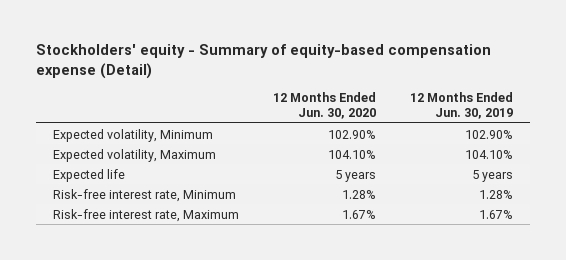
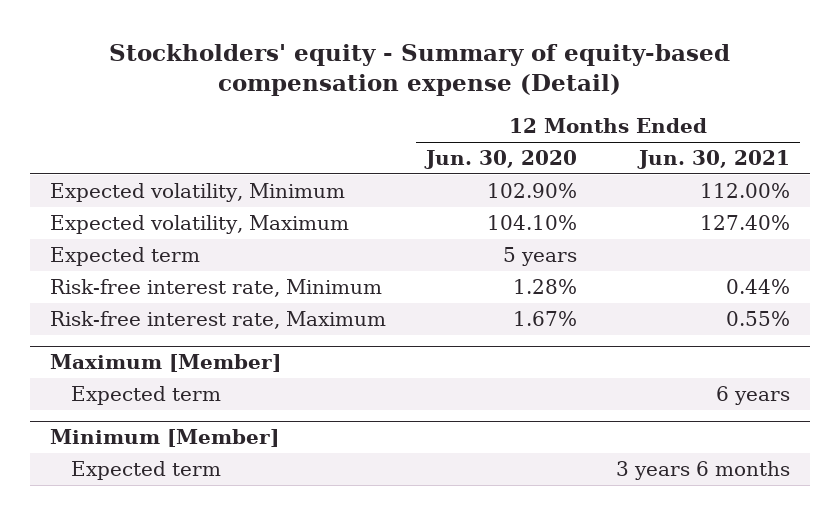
- | 12 Months Ended Jun. 30, 2020 | 12 Months Ended Jun. 30, 2019
+ | 12 Months Ended Jun. 30, 2020 | 12 Months Ended Jun. 30, 2021
- Expected life | 5 years | 5 years
+ Expected term | 5 years |
+ Maximum [Member]
+ Expected term | | 6 years
+ Minimum [Member]
+ Expected term | | 3 years 6 months

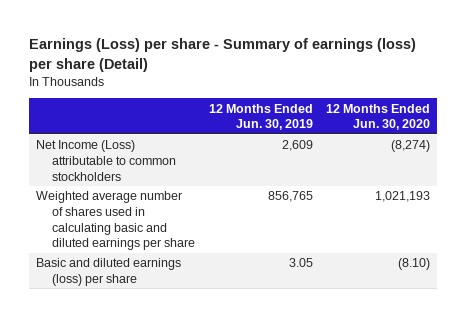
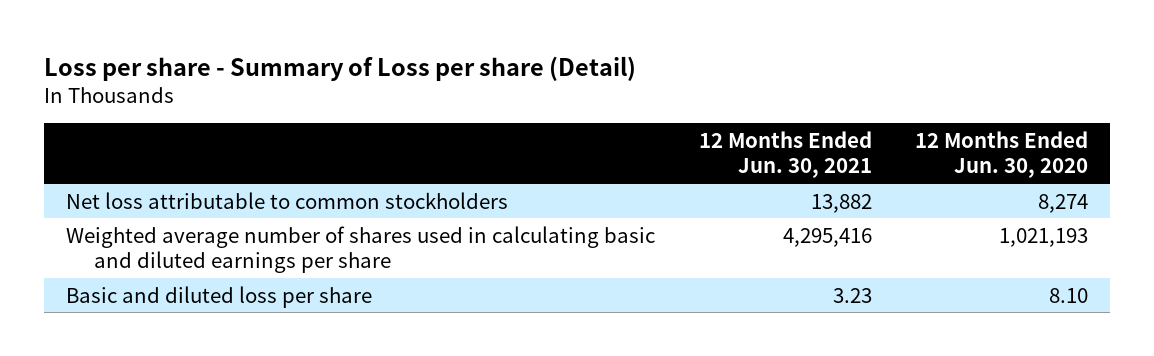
- Earnings (Loss) per share - Summary of earnings (loss) per share (Detail)
+ Loss per share - Summary of Loss per share (Detail)
- | 12 Months Ended Jun. 30, 2019 | 12 Months Ended Jun. 30, 2020
+ | 12 Months Ended Jun. 30, 2021 | 12 Months Ended Jun. 30, 2020
- Net Income (Loss) attributable to common stockholders | 2,609 | (8,274)
+ Net loss attributable to common stockholders | 13,882 | 8,274
- Basic and diluted earnings (loss) per share | 3.05 | (8.10)
+ Basic and diluted loss per share | 3.23 | 8.10

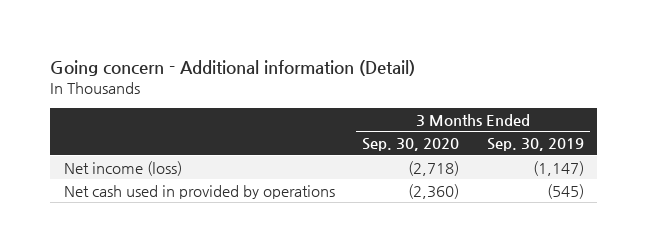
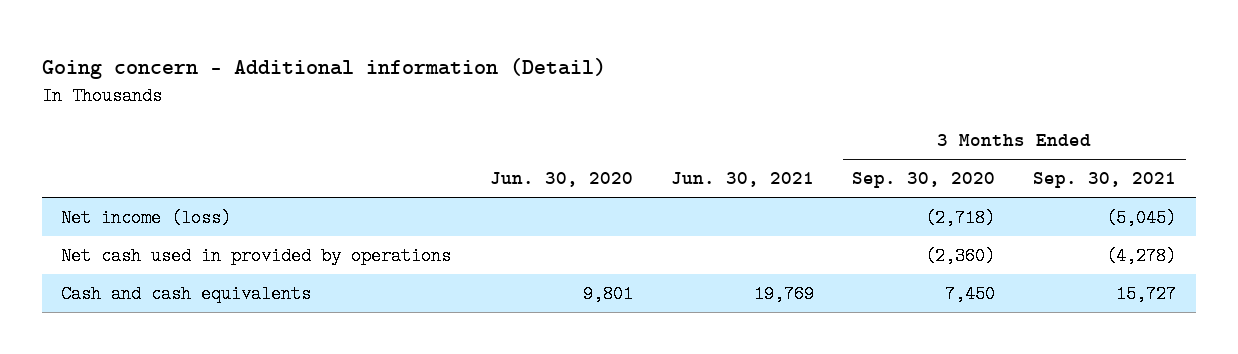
- | 3 Months Ended Sep. 30, 2020 | 3 Months Ended Sep. 30, 2019
+ | Jun. 30, 2020 | Jun. 30, 2021 | 3 Months Ended Sep. 30, 2020 | 3 Months Ended Sep. 30, 2021
+ Cash and cash equivalents | 9,801 | 19,769 | 7,450 | 15,727

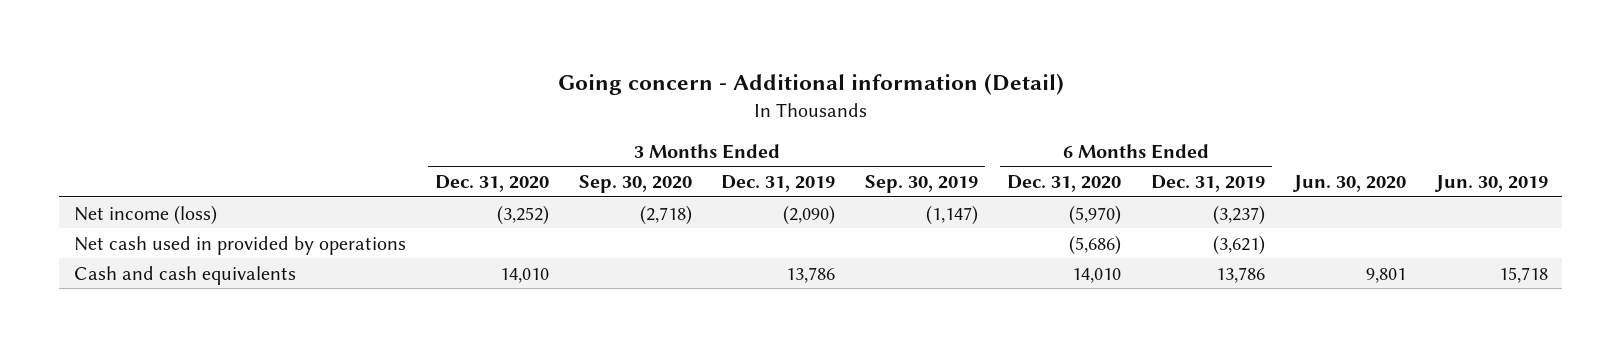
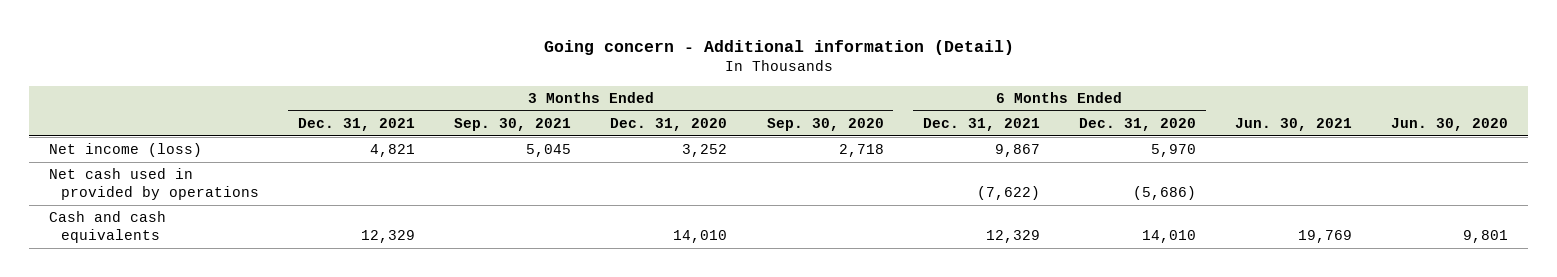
- | 3 Months Ended Dec. 31, 2020 | 3 Months Ended Sep. 30, 2020 | 3 Months Ended Dec. 31, 2019 | 3 Months Ended Sep. 30, 2019 | 6 Months Ended Dec. 31, 2020 | 6 Months Ended Dec. 31, 2019 | Jun. 30, 2020 | Jun. 30, 2019
+ | 3 Months Ended Dec. 31, 2021 | 3 Months Ended Sep. 30, 2021 | 3 Months Ended Dec. 31, 2020 | 3 Months Ended Sep. 30, 2020 | 6 Months Ended Dec. 31, 2021 | 6 Months Ended Dec. 31, 2020 | Jun. 30, 2021 | Jun. 30, 2020
- Net income (loss) | (3,252) | (2,718) | (2,090) | (1,147) | (5,970) | (3,237) | |
+ Net income (loss) | 4,821 | 5,045 | 3,252 | 2,718 | 9,867 | 5,970 | |

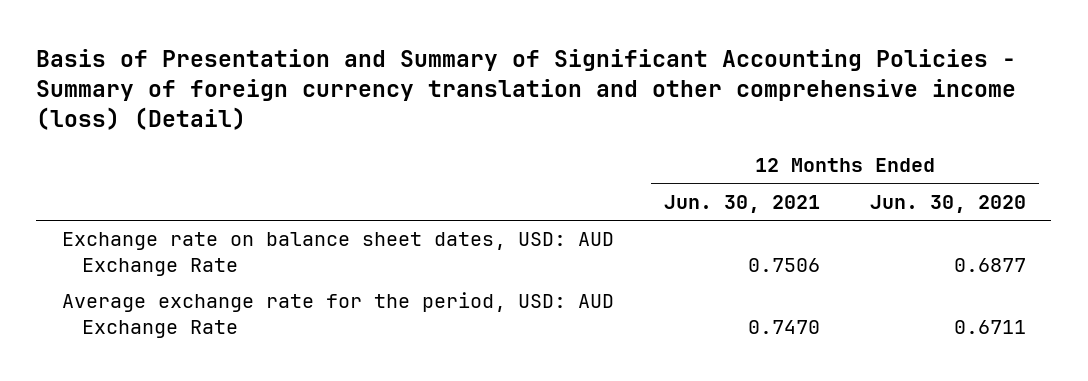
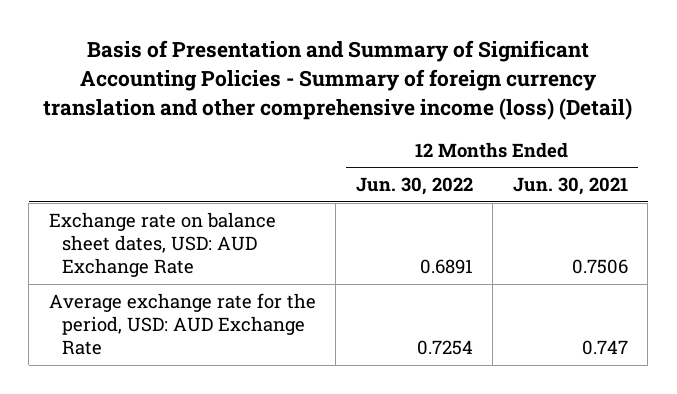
- | 12 Months Ended Jun. 30, 2021 | 12 Months Ended Jun. 30, 2020
+ | 12 Months Ended Jun. 30, 2022 | 12 Months Ended Jun. 30, 2021
- Average exchange rate for the period, USD: AUD Exchange Rate | 0.7470 | 0.6711
+ Average exchange rate for the period, USD: AUD Exchange Rate | 0.7254 | 0.747

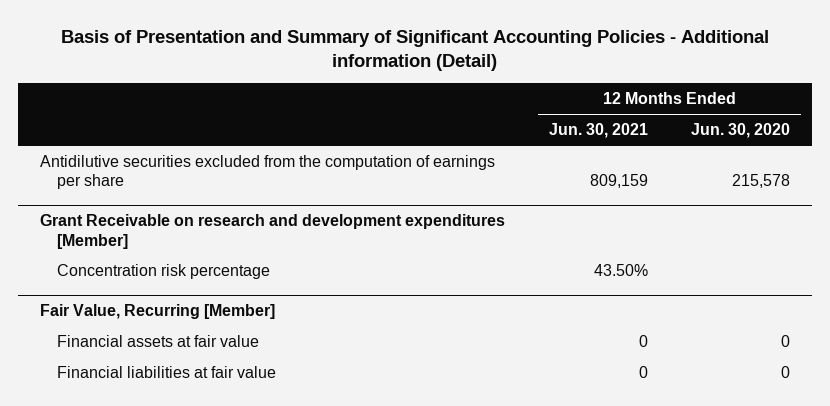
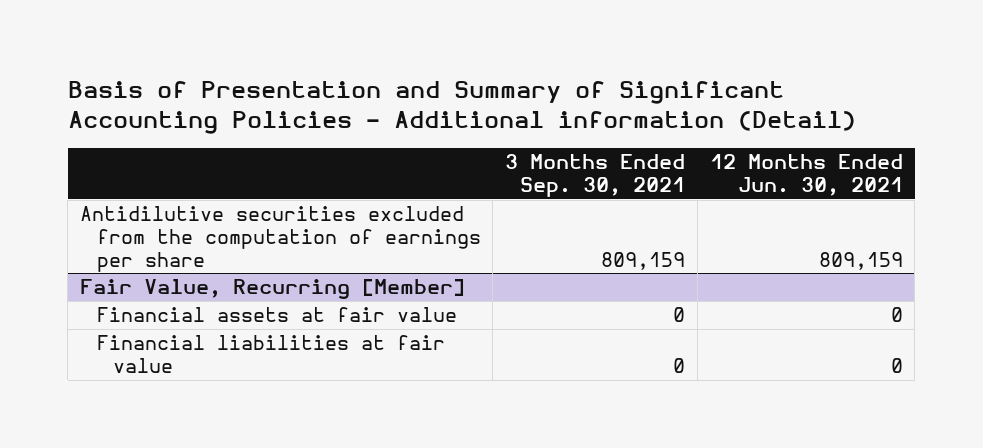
- | 12 Months Ended Jun. 30, 2021 | 12 Months Ended Jun. 30, 2020
+ | 3 Months Ended Sep. 30, 2021 | 12 Months Ended Jun. 30, 2021
- Grant Receivable on research and development expenditures [Member]
- Concentration risk percentage | 43.50% |

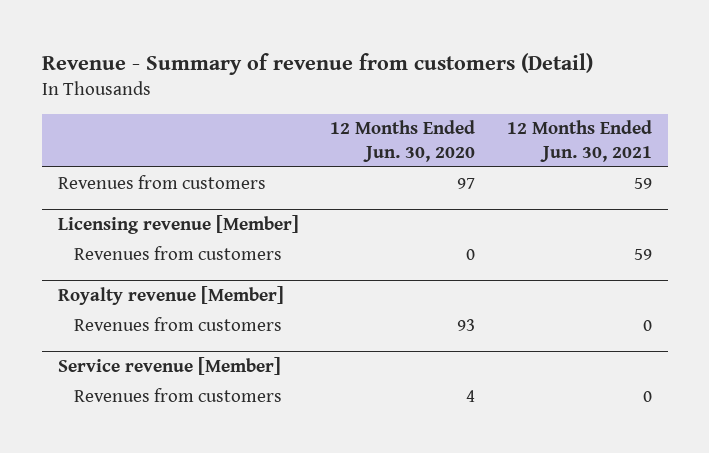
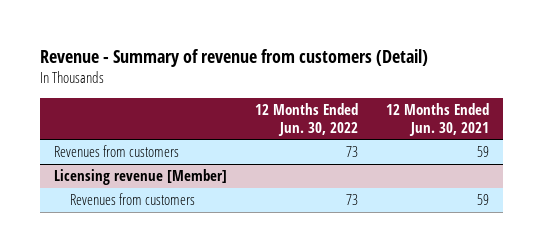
- | 12 Months Ended Jun. 30, 2020 | 12 Months Ended Jun. 30, 2021
+ | 12 Months Ended Jun. 30, 2022 | 12 Months Ended Jun. 30, 2021
- Royalty revenue [Member]
- Revenues from customers | 93 | 0
- Service revenue [Member]
- Revenues from customers | 4 | 0

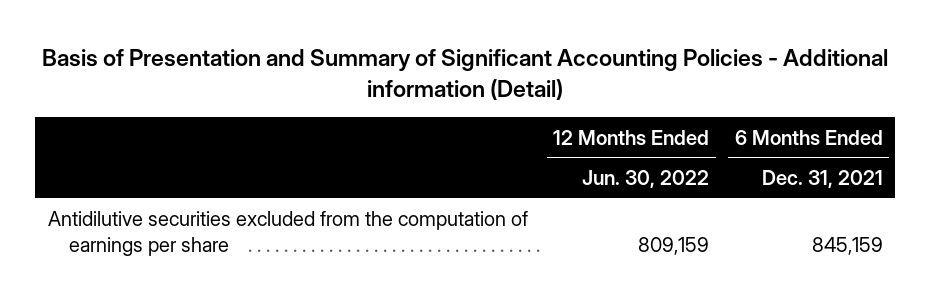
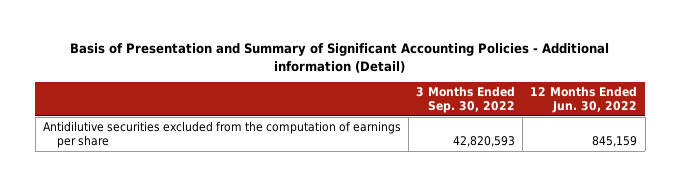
- | 12 Months Ended Jun. 30, 2022 | 6 Months Ended Dec. 31, 2021
+ | 3 Months Ended Sep. 30, 2022 | 12 Months Ended Jun. 30, 2022
- Antidilutive securities excluded from the computation of earnings per share | 809,159 | 845,159
+ Antidilutive securities excluded from the computation of earnings per share | 42,820,593 | 845,159

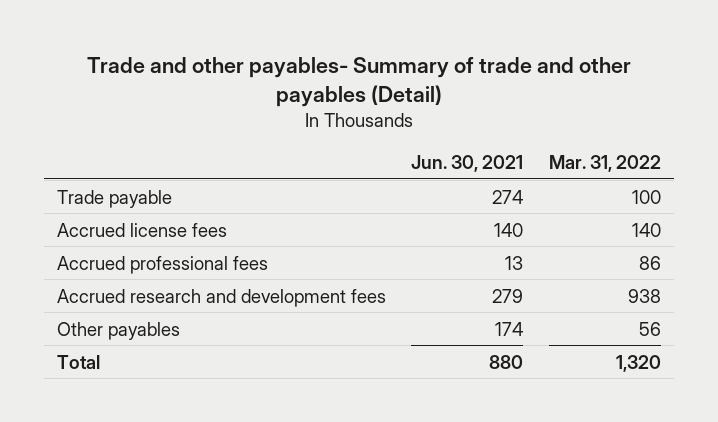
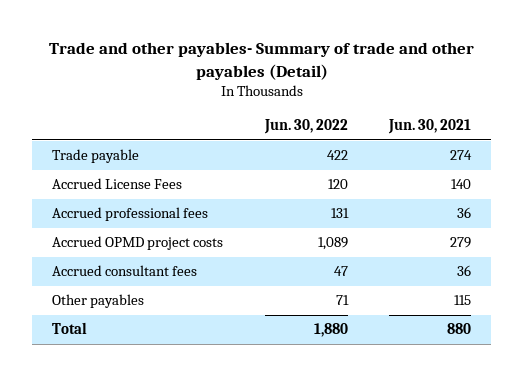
- | Jun. 30, 2021 | Mar. 31, 2022
+ | Jun. 30, 2022 | Jun. 30, 2021
- Accrued license fees | 140 | 140
- Accrued professional fees | 13 | 86
- Accrued research and development fees | 279 | 938
- Other payables | 174 | 56
+ Accrued License Fees | 120 | 140
+ Accrued professional fees | 131 | 36
+ Accrued OPMD project costs | 1,089 | 279
+ Accrued consultant fees | 47 | 36
+ Other payables | 71 | 115

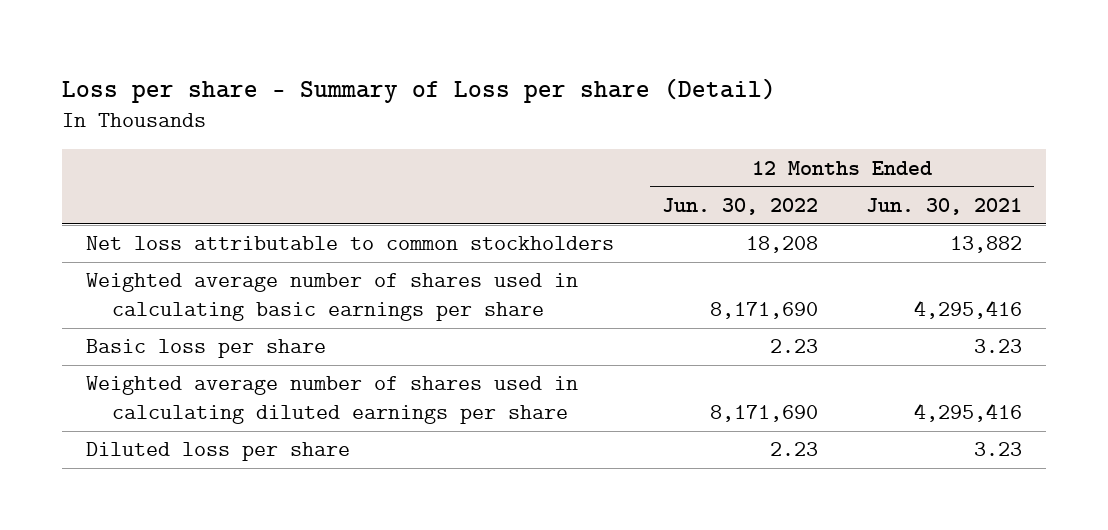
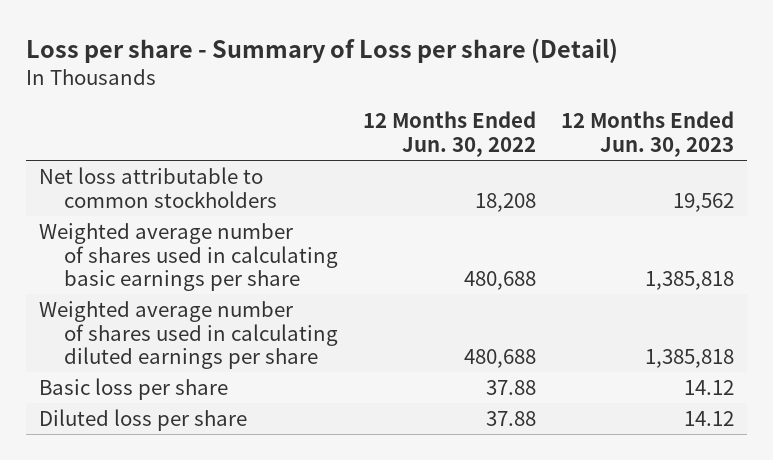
- | 12 Months Ended Jun. 30, 2022 | 12 Months Ended Jun. 30, 2021
+ | 12 Months Ended Jun. 30, 2022 | 12 Months Ended Jun. 30, 2023
- Weighted average number of shares used in calculating basic earnings per share | 8,171,690 | 4,295,416
- Basic loss per share | 2.23 | 3.23
- Weighted average number of shares used in calculating diluted earnings per share | 8,171,690 | 4,295,416
- Diluted loss per share | 2.23 | 3.23
+ Weighted average number of shares used in calculating basic earnings per share | 480,688 | 1,385,818
+ Weighted average number of shares used in calculating diluted earnings per share | 480,688 | 1,385,818
+ Basic loss per share | 37.88 | 14.12
+ Diluted loss per share | 37.88 | 14.12

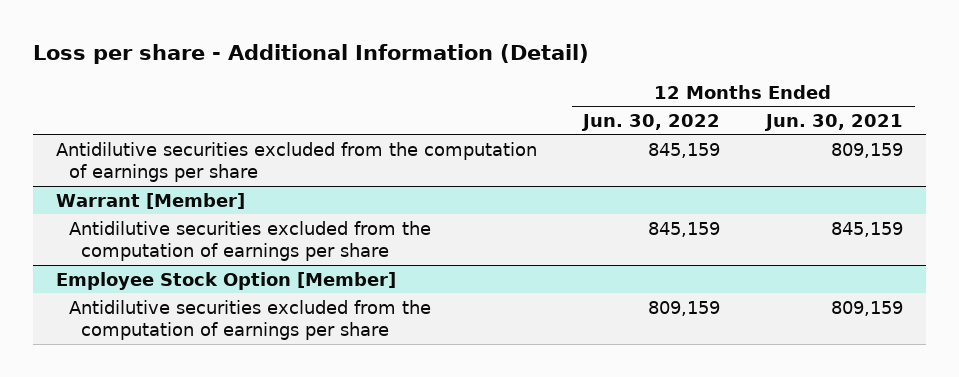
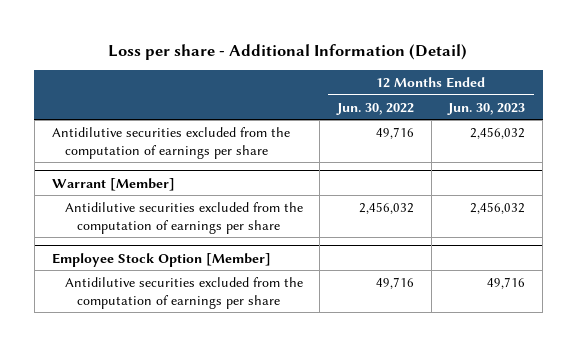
- | 12 Months Ended Jun. 30, 2022 | 12 Months Ended Jun. 30, 2021
+ | 12 Months Ended Jun. 30, 2022 | 12 Months Ended Jun. 30, 2023
- Antidilutive securities excluded from the computation of earnings per share | 845,159 | 809,159
+ Antidilutive securities excluded from the computation of earnings per share | 49,716 | 2,456,032
@ Warrant [Member]
- Antidilutive securities excluded from the computation of earnings per share | 845,159 | 845,159
+ Antidilutive securities excluded from the computation of earnings per share | 2,456,032 | 2,456,032
@ Employee Stock Option [Member]
- Antidilutive securities excluded from the computation of earnings per share | 809,159 | 809,159
+ Antidilutive securities excluded from the computation of earnings per share | 49,716 | 49,716

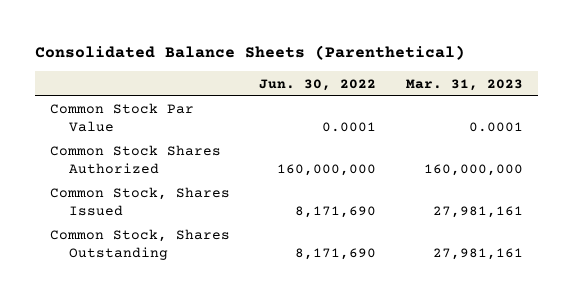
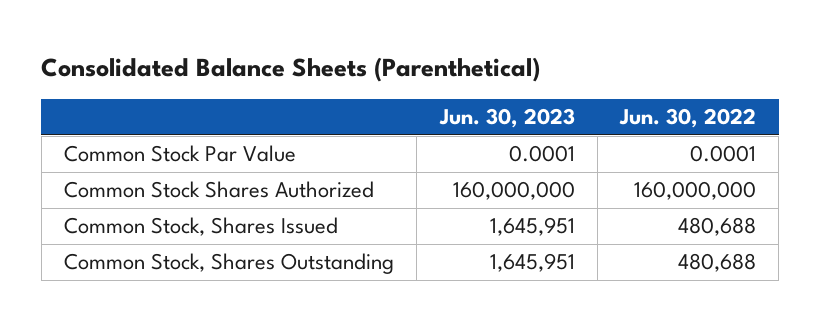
- | Jun. 30, 2022 | Mar. 31, 2023
+ | Jun. 30, 2023 | Jun. 30, 2022
- Common Stock, Shares Issued | 8,171,690 | 27,981,161
- Common Stock, Shares Outstanding | 8,171,690 | 27,981,161
+ Common Stock, Shares Issued | 1,645,951 | 480,688
+ Common Stock, Shares Outstanding | 1,645,951 | 480,688

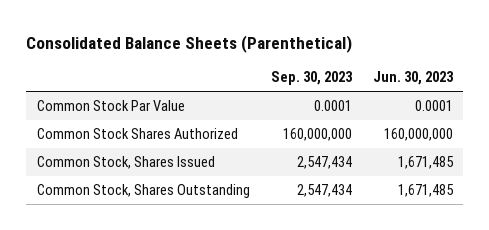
- | Jun. 30, 2023 | Jun. 30, 2022
+ | Sep. 30, 2023 | Jun. 30, 2023
- Common Stock, Shares Issued | 1,645,951 | 480,688
- Common Stock, Shares Outstanding | 1,645,951 | 480,688
+ Common Stock, Shares Issued | 2,547,434 | 1,671,485
+ Common Stock, Shares Outstanding | 2,547,434 | 1,671,485

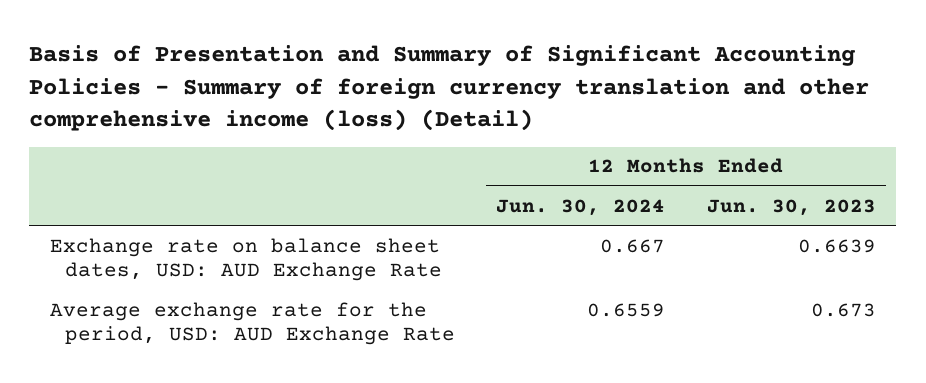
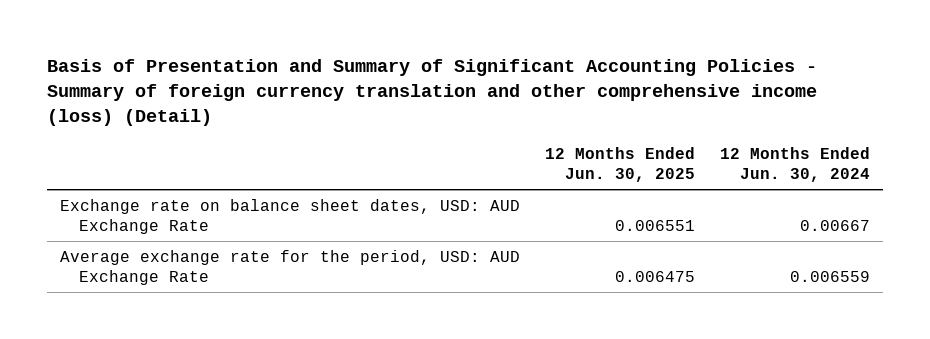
- | 12 Months Ended Jun. 30, 2024 | 12 Months Ended Jun. 30, 2023
+ | 12 Months Ended Jun. 30, 2025 | 12 Months Ended Jun. 30, 2024
- Exchange rate on balance sheet dates, USD: AUD Exchange Rate | 0.667 | 0.6639
- Average exchange rate for the period, USD: AUD Exchange Rate | 0.6559 | 0.673
+ Exchange rate on balance sheet dates, USD: AUD Exchange Rate | 0.006551 | 0.00667
+ Average exchange rate for the period, USD: AUD Exchange Rate | 0.006475 | 0.006559

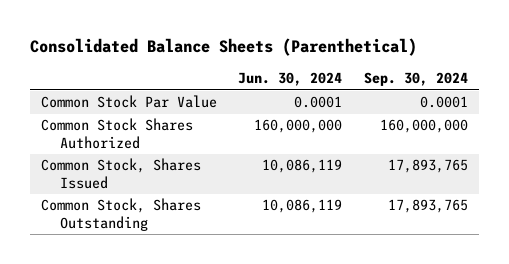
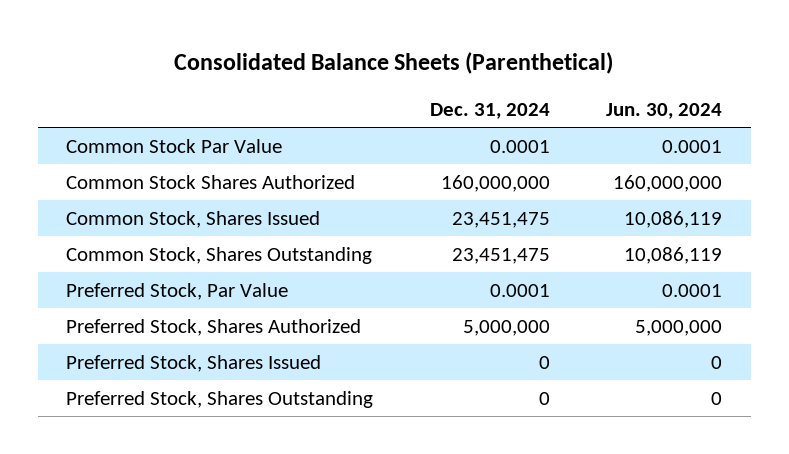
- | Jun. 30, 2024 | Sep. 30, 2024
+ | Dec. 31, 2024 | Jun. 30, 2024
+ Preferred Stock, Par Value | 0.0001 | 0.0001
+ Preferred Stock, Shares Authorized | 5,000,000 | 5,000,000
+ Preferred Stock, Shares Issued | 0 | 0
+ Preferred Stock, Shares Outstanding | 0 | 0

